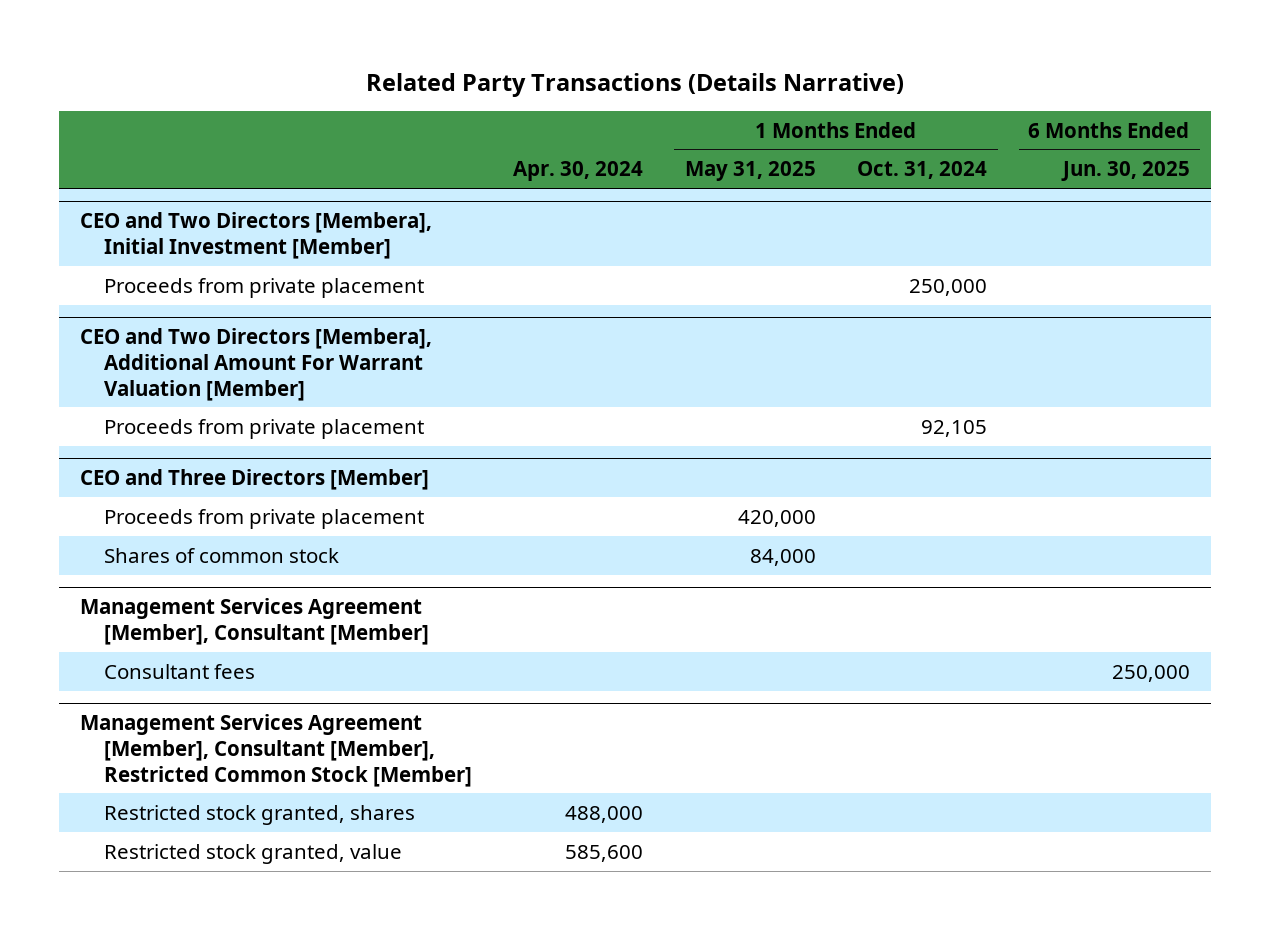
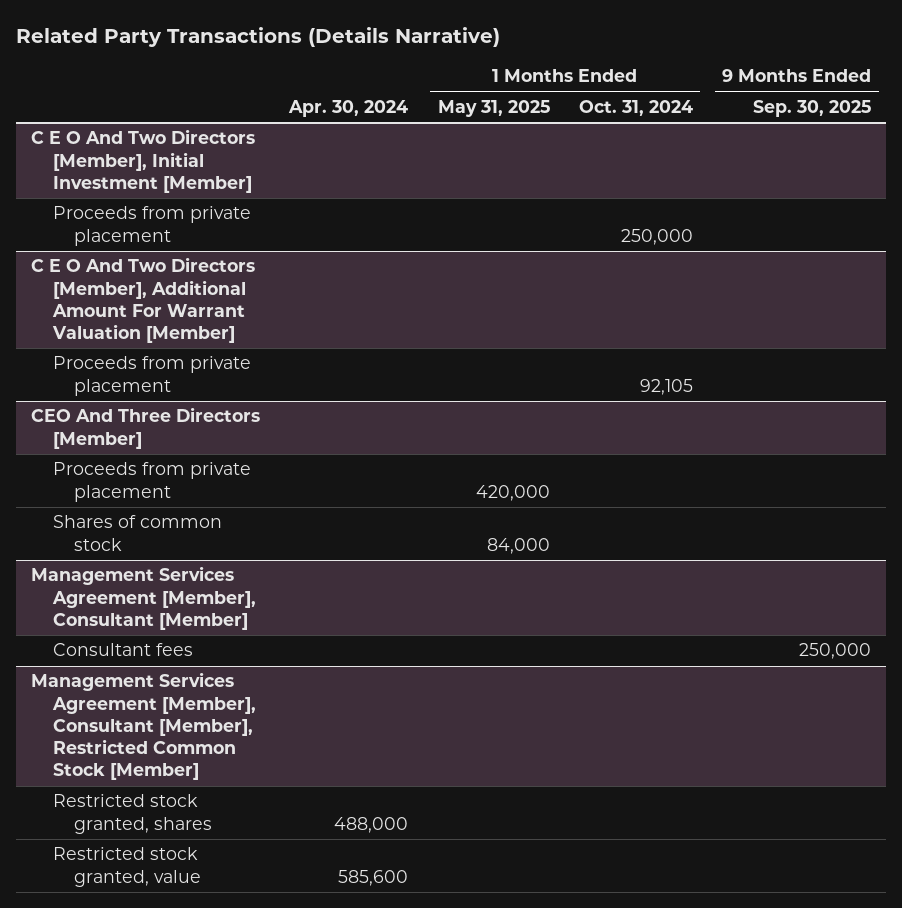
- | Apr. 30, 2024 | 1 Months Ended May 31, 2025 | 1 Months Ended Oct. 31, 2024 | 6 Months Ended Jun. 30, 2025
+ | Apr. 30, 2024 | 1 Months Ended May 31, 2025 | 1 Months Ended Oct. 31, 2024 | 9 Months Ended Sep. 30, 2025
- CEO and Two Directors [Membera], Initial Investment [Member]
+ C E O And Two Directors [Member], Initial Investment [Member]
- CEO and Two Directors [Membera], Additional Amount For Warrant Valuation [Member]
+ C E O And Two Directors [Member], Additional Amount For Warrant Valuation [Member]
- CEO and Three Directors [Member]
+ CEO And Three Directors [Member]

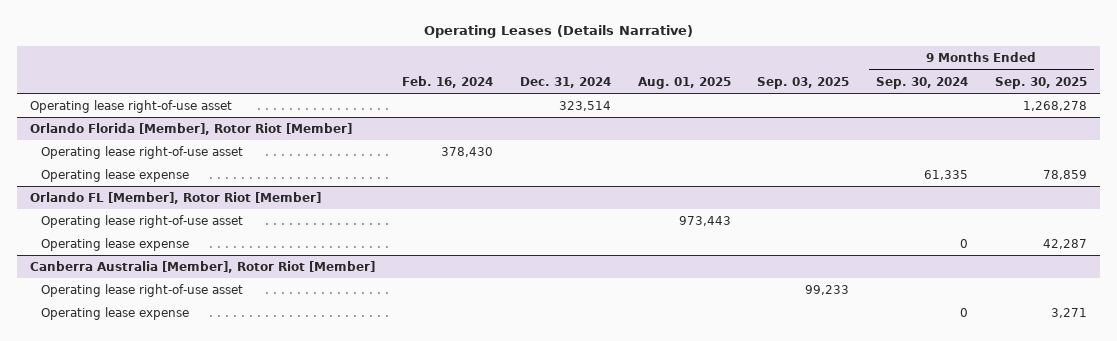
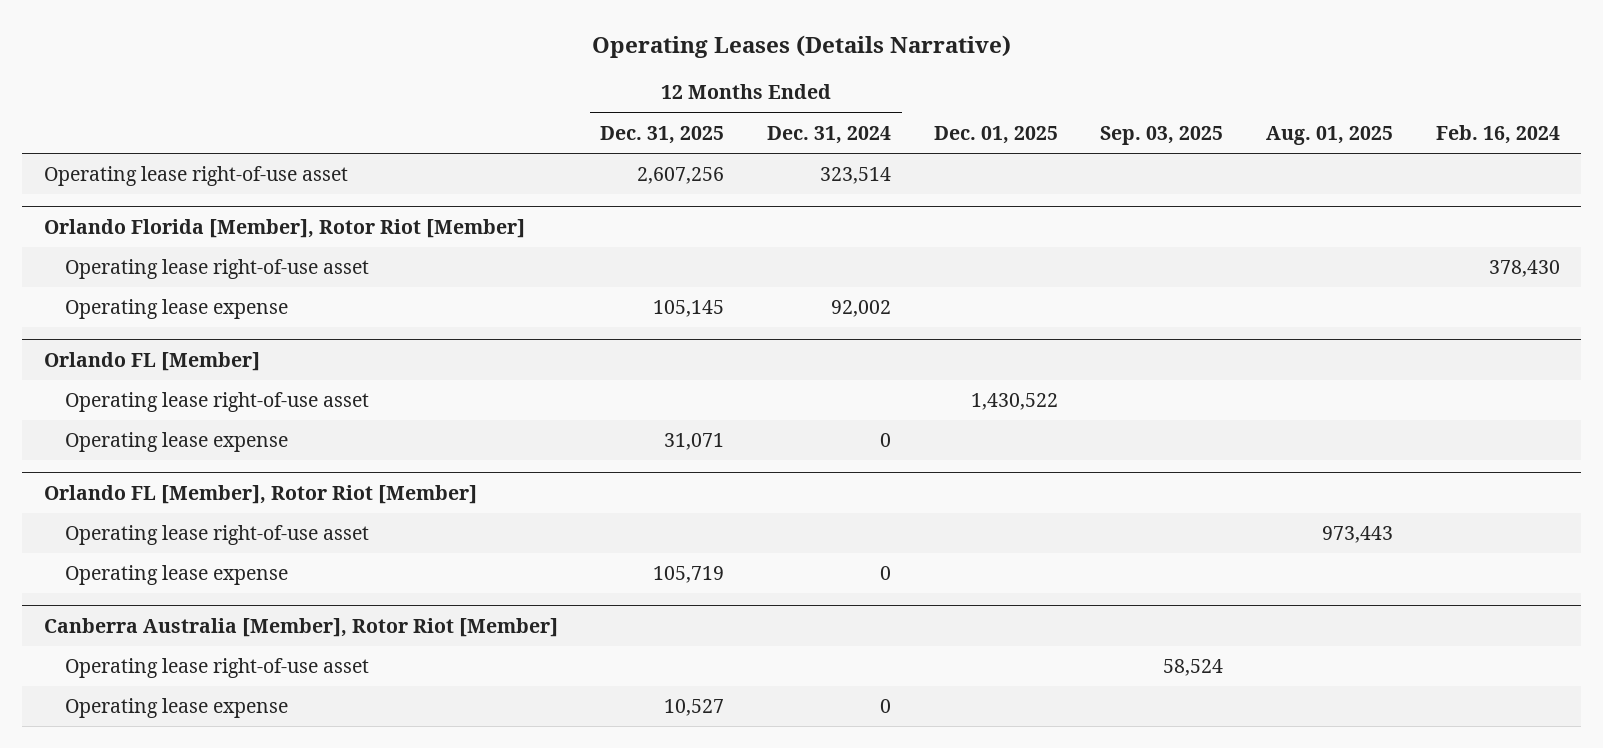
- | Feb. 16, 2024 | Dec. 31, 2024 | Aug. 01, 2025 | Sep. 03, 2025 | 9 Months Ended Sep. 30, 2024 | 9 Months Ended Sep. 30, 2025
+ | 12 Months Ended Dec. 31, 2025 | 12 Months Ended Dec. 31, 2024 | Dec. 01, 2025 | Sep. 03, 2025 | Aug. 01, 2025 | Feb. 16, 2024
+ Orlando FL [Member]
+ Operating lease right-of-use asset | | | 1,430,522 | | |
+ Operating lease expense | 31,071 | 0 | | | |
@ Canberra Australia [Member], Rotor Riot [Member]
- Operating lease right-of-use asset | | | | 99,233 | |
+ Operating lease right-of-use asset | | | | 58,524 | |

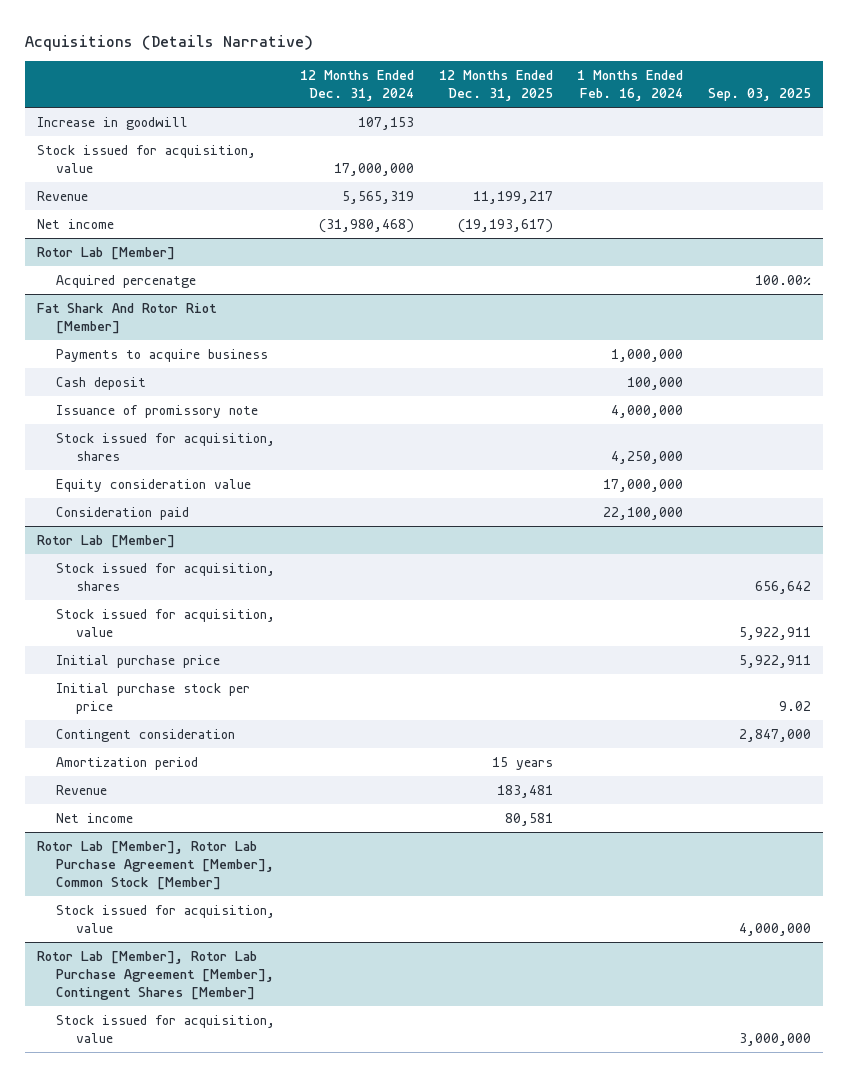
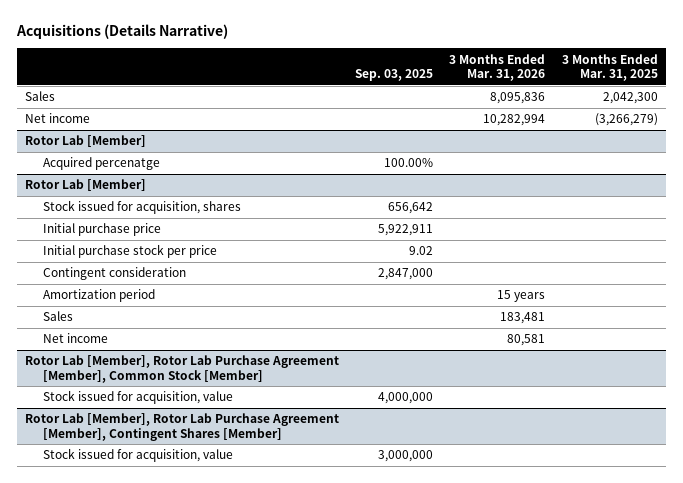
- | 12 Months Ended Dec. 31, 2024 | 12 Months Ended Dec. 31, 2025 | 1 Months Ended Feb. 16, 2024 | Sep. 03, 2025
+ | Sep. 03, 2025 | 3 Months Ended Mar. 31, 2026 | 3 Months Ended Mar. 31, 2025
- Increase in goodwill | 107,153 | | |
- Stock issued for acquisition, value | 17,000,000 | | |
- Revenue | 5,565,319 | 11,199,217 | |
+ Sales | | 8,095,836 | 2,042,300
- Fat Shark And Rotor Riot [Member]
- Payments to acquire business | | | 1,000,000 |
- Cash deposit | | | 100,000 |
- Issuance of promissory note | | | 4,000,000 |
- Stock issued for acquisition, shares | | | 4,250,000 |
- Equity consideration value | | | 17,000,000 |
- Consideration paid | | | 22,100,000 |
@ Rotor Lab [Member]
- Stock issued for acquisition, value | | | | 5,922,911
- Revenue | | 183,481 | |
+ Sales | | 183,481 |

